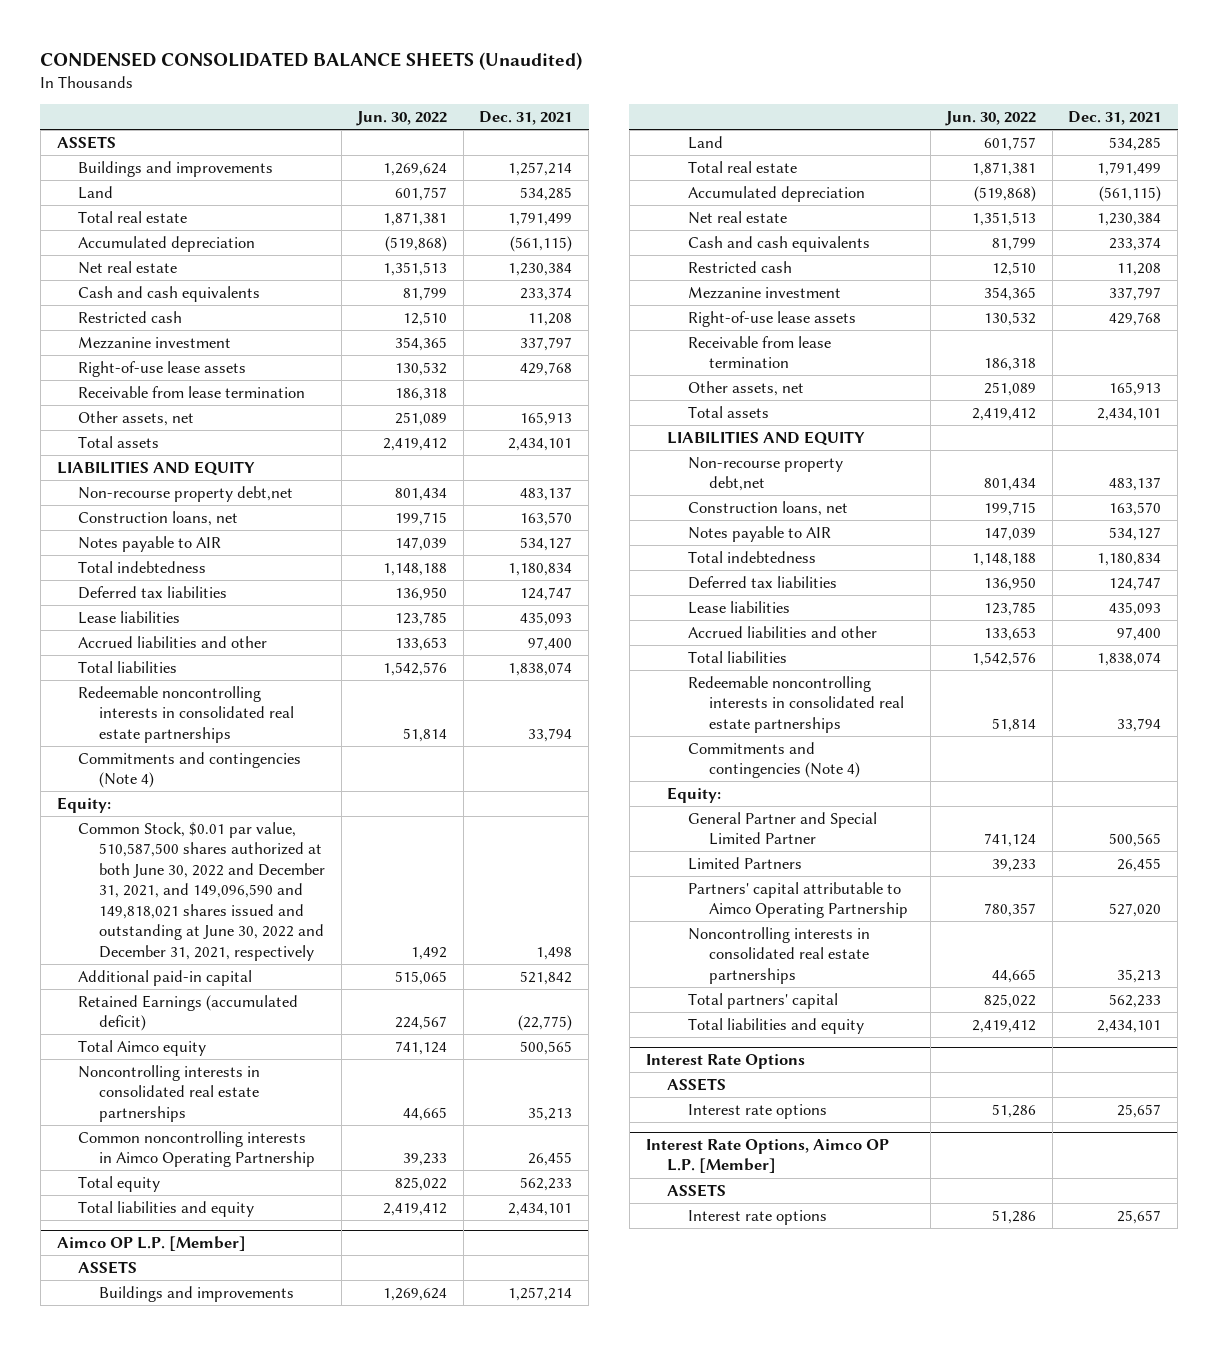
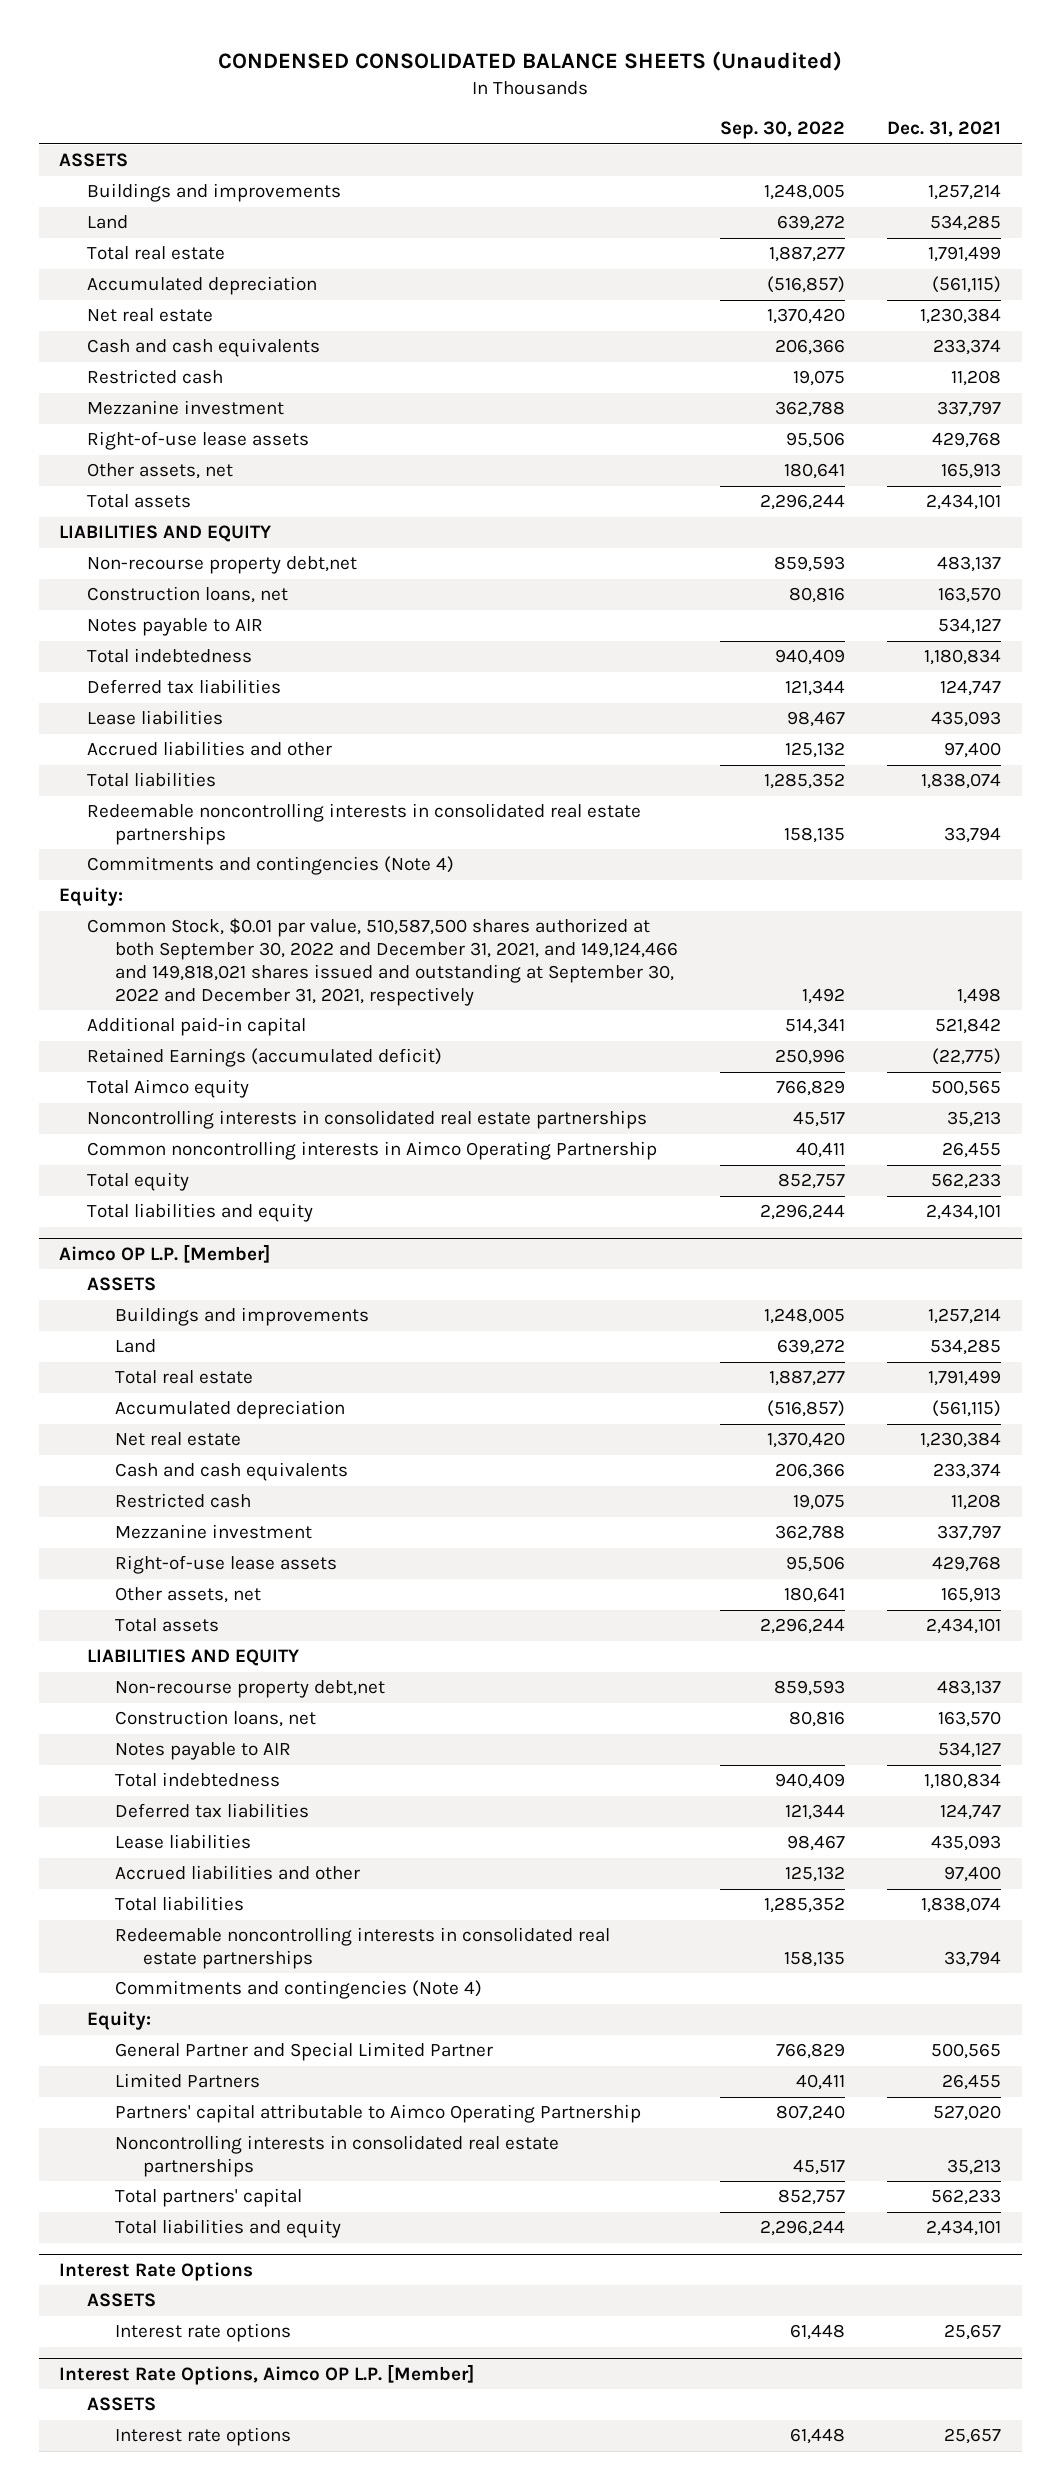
- | Jun. 30, 2022 | Dec. 31, 2021
+ | Sep. 30, 2022 | Dec. 31, 2021
- Receivable from lease termination | 186,318 |
- Common Stock, $0.01 par value, 510,587,500 shares authorized at both June 30, 2022 and December 31, 2021, and 149,096,590 and 149,818,021 shares issued and outstanding at June 30, 2022 and December 31, 2021, respectively | 1,492 | 1,498
+ Common Stock, $0.01 par value, 510,587,500 shares authorized at both September 30, 2022 and December 31, 2021, and 149,124,466 and 149,818,021 shares issued and outstanding at September 30, 2022 and December 31, 2021, respectively | 1,492 | 1,498
@ Aimco OP L.P. [Member]
- Receivable from lease termination | 186,318 |

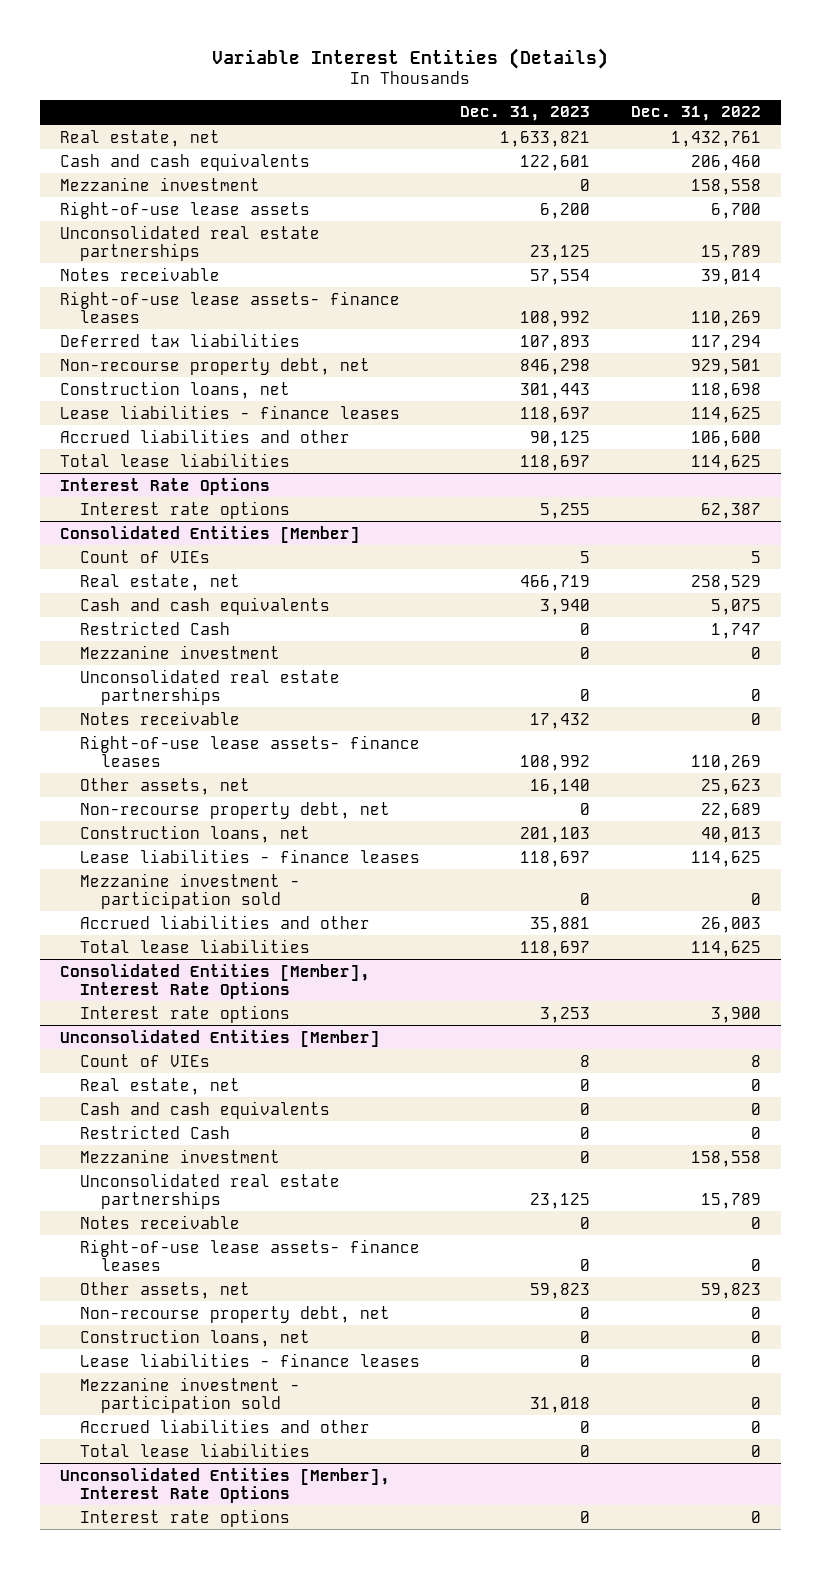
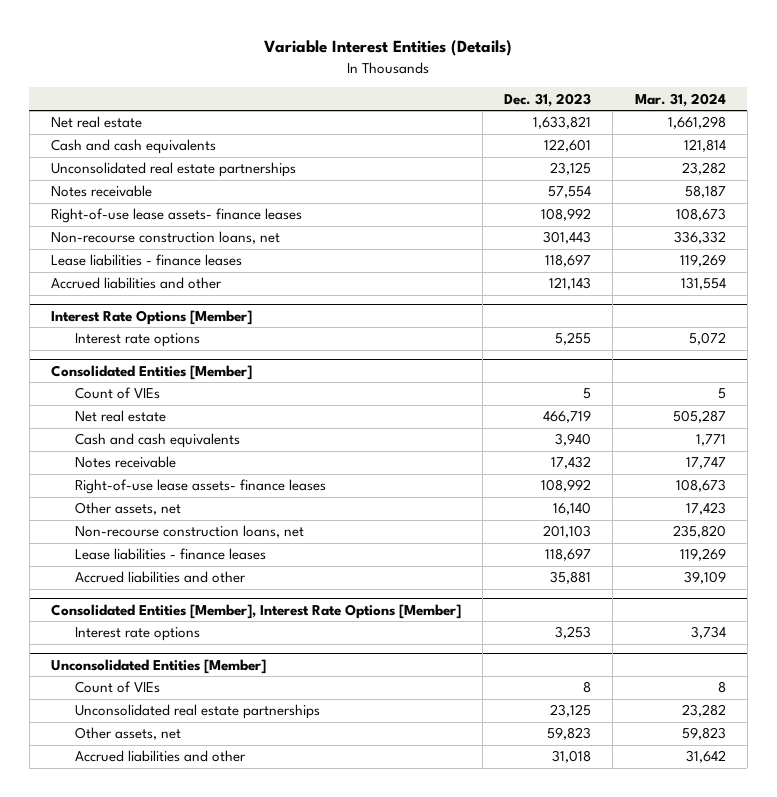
- | Dec. 31, 2023 | Dec. 31, 2022
+ | Dec. 31, 2023 | Mar. 31, 2024
- Real estate, net | 1,633,821 | 1,432,761
+ Net real estate | 1,633,821 | 1,661,298
- Mezzanine investment | 0 | 158,558
- Right-of-use lease assets | 6,200 | 6,700
- Deferred tax liabilities | 107,893 | 117,294
- Non-recourse property debt, net | 846,298 | 929,501
- Construction loans, net | 301,443 | 118,698
+ Non-recourse construction loans, net | 301,443 | 336,332
- Accrued liabilities and other | 90,125 | 106,600
- Total lease liabilities | 118,697 | 114,625
- Interest Rate Options
+ Accrued liabilities and other | 121,143 | 131,554
+ Interest Rate Options [Member]
@ Consolidated Entities [Member]
- Real estate, net | 466,719 | 258,529
+ Net real estate | 466,719 | 505,287
- Restricted Cash | 0 | 1,747
- Mezzanine investment | 0 | 0
- Unconsolidated real estate partnerships | 0 | 0
- Non-recourse property debt, net | 0 | 22,689
- Construction loans, net | 201,103 | 40,013
+ Non-recourse construction loans, net | 201,103 | 235,820
- Mezzanine investment - participation sold | 0 | 0
- Total lease liabilities | 118,697 | 114,625
- Consolidated Entities [Member], Interest Rate Options
+ Consolidated Entities [Member], Interest Rate Options [Member]
@ Unconsolidated Entities [Member]
- Real estate, net | 0 | 0
- Cash and cash equivalents | 0 | 0
- Restricted Cash | 0 | 0
- Mezzanine investment | 0 | 158,558
- Notes receivable | 0 | 0
- Right-of-use lease assets- finance leases | 0 | 0
- Non-recourse property debt, net | 0 | 0
- Construction loans, net | 0 | 0
- Lease liabilities - finance leases | 0 | 0
- Mezzanine investment - participation sold | 31,018 | 0
- Accrued liabilities and other | 0 | 0
- Total lease liabilities | 0 | 0
- Unconsolidated Entities [Member], Interest Rate Options
- Interest rate options | 0 | 0
@ Unconsolidated Entities [Member]
+ Accrued liabilities and other | 31,018 | 31,642

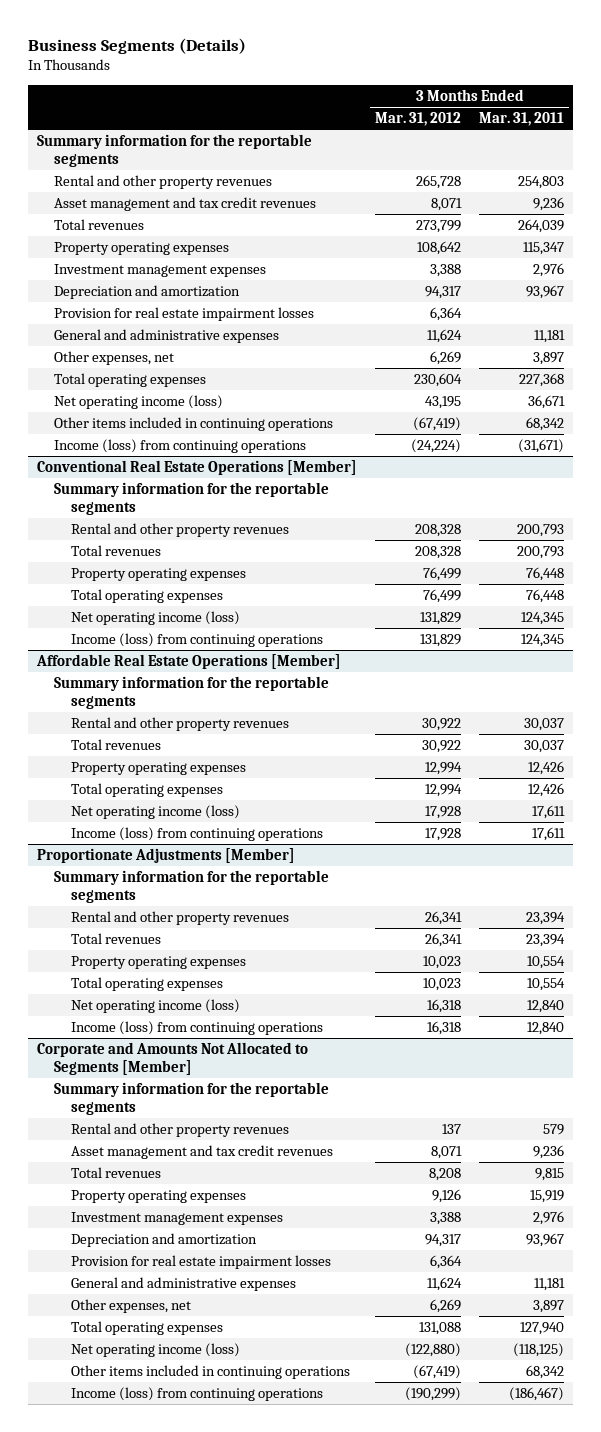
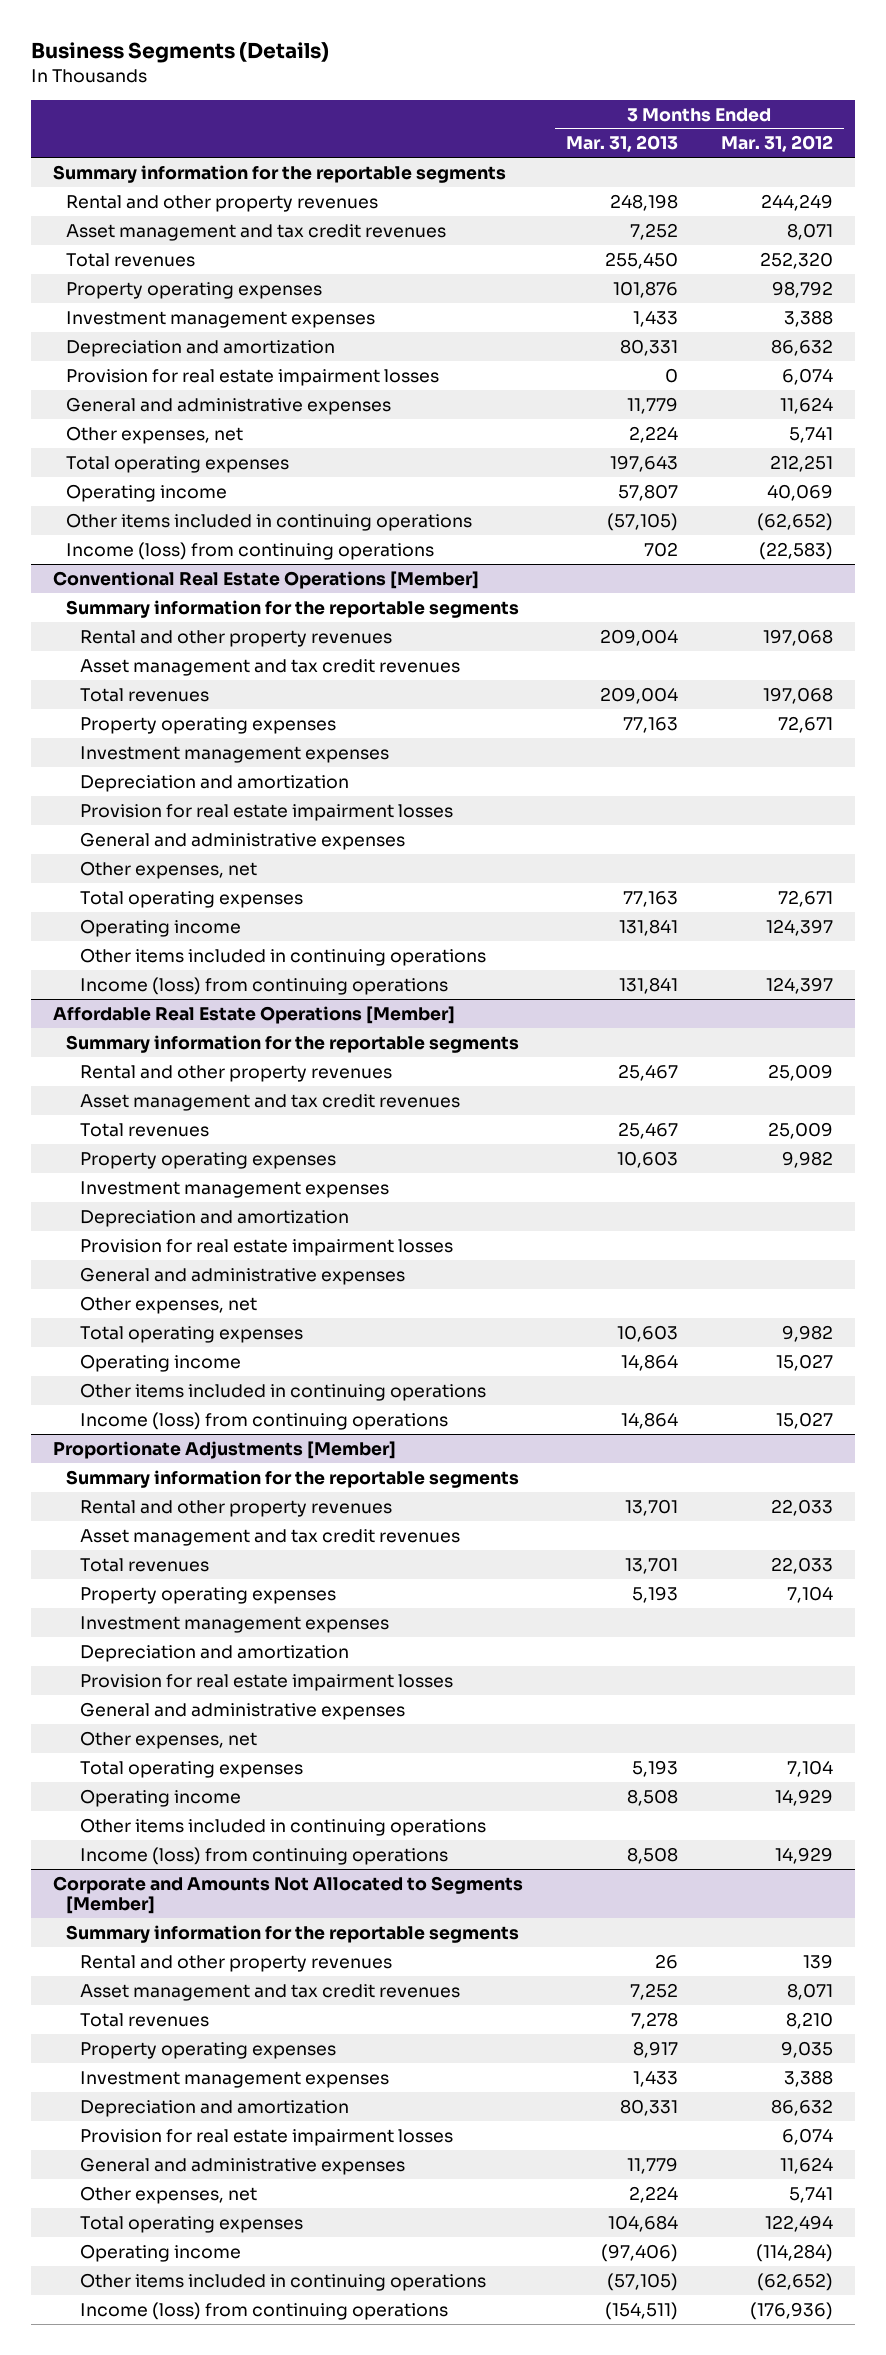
- | 3 Months Ended Mar. 31, 2012 | 3 Months Ended Mar. 31, 2011
+ | 3 Months Ended Mar. 31, 2013 | 3 Months Ended Mar. 31, 2012
- Rental and other property revenues | 265,728 | 254,803
+ Rental and other property revenues | 248,198 | 244,249
- Total revenues | 273,799 | 264,039
- Property operating expenses | 108,642 | 115,347
+ Total revenues | 255,450 | 252,320
+ Property operating expenses | 101,876 | 98,792
- Depreciation and amortization | 94,317 | 93,967
- Provision for real estate impairment losses | 6,364 |
+ Depreciation and amortization | 80,331 | 86,632
+ Provision for real estate impairment losses | 0 | 6,074
- Other expenses, net | 6,269 | 3,897
- Total operating expenses | 230,604 | 227,368
- Net operating income (loss) | 43,195 | 36,671
- Other items included in continuing operations | (67,419) | 68,342
- Income (loss) from continuing operations | (24,224) | (31,671)
+ Other expenses, net | 2,224 | 5,741
+ Total operating expenses | 197,643 | 212,251
+ Operating income | 57,807 | 40,069
+ Other items included in continuing operations | (57,105) | (62,652)
+ Income (loss) from continuing operations | 702 | (22,583)
@ Conventional Real Estate Operations [Member]
- Rental and other property revenues | 208,328 | 200,793
- Total revenues | 208,328 | 200,793
- Property operating expenses | 76,499 | 76,448
- Total operating expenses | 76,499 | 76,448
- Net operating income (loss) | 131,829 | 124,345
- Income (loss) from continuing operations | 131,829 | 124,345
+ Rental and other property revenues | 209,004 | 197,068
+ Asset management and tax credit revenues
+ Total revenues | 209,004 | 197,068
+ Property operating expenses | 77,163 | 72,671
+ Investment management expenses
+ Depreciation and amortization
+ Provision for real estate impairment losses
+ General and administrative expenses
+ Other expenses, net
+ Total operating expenses | 77,163 | 72,671
+ Operating income | 131,841 | 124,397
+ Other items included in continuing operations
+ Income (loss) from continuing operations | 131,841 | 124,397
@ Affordable Real Estate Operations [Member]
- Rental and other property revenues | 30,922 | 30,037
- Total revenues | 30,922 | 30,037
- Property operating expenses | 12,994 | 12,426
- Total operating expenses | 12,994 | 12,426
- Net operating income (loss) | 17,928 | 17,611
- Income (loss) from continuing operations | 17,928 | 17,611
+ Rental and other property revenues | 25,467 | 25,009
+ Asset management and tax credit revenues
+ Total revenues | 25,467 | 25,009
+ Property operating expenses | 10,603 | 9,982
+ Investment management expenses
+ Depreciation and amortization
+ Provision for real estate impairment losses
+ General and administrative expenses
+ Other expenses, net
+ Total operating expenses | 10,603 | 9,982
+ Operating income | 14,864 | 15,027
+ Other items included in continuing operations
+ Income (loss) from continuing operations | 14,864 | 15,027
@ Proportionate Adjustments [Member]
- Rental and other property revenues | 26,341 | 23,394
- Total revenues | 26,341 | 23,394
- Property operating expenses | 10,023 | 10,554
- Total operating expenses | 10,023 | 10,554
- Net operating income (loss) | 16,318 | 12,840
- Income (loss) from continuing operations | 16,318 | 12,840
+ Rental and other property revenues | 13,701 | 22,033
+ Asset management and tax credit revenues
+ Total revenues | 13,701 | 22,033
+ Property operating expenses | 5,193 | 7,104
+ Investment management expenses
+ Depreciation and amortization
+ Provision for real estate impairment losses
+ General and administrative expenses
+ Other expenses, net
+ Total operating expenses | 5,193 | 7,104
+ Operating income | 8,508 | 14,929
+ Other items included in continuing operations
+ Income (loss) from continuing operations | 8,508 | 14,929
@ Corporate and Amounts Not Allocated to Segments [Member]
- Rental and other property revenues | 137 | 579
+ Rental and other property revenues | 26 | 139
- Total revenues | 8,208 | 9,815
- Property operating expenses | 9,126 | 15,919
+ Total revenues | 7,278 | 8,210
+ Property operating expenses | 8,917 | 9,035
- Depreciation and amortization | 94,317 | 93,967
- Provision for real estate impairment losses | 6,364 |
+ Depreciation and amortization | 80,331 | 86,632
+ Provision for real estate impairment losses | | 6,074
- Other expenses, net | 6,269 | 3,897
- Total operating expenses | 131,088 | 127,940
- Net operating income (loss) | (122,880) | (118,125)
- Other items included in continuing operations | (67,419) | 68,342
- Income (loss) from continuing operations | (190,299) | (186,467)
+ Other expenses, net | 2,224 | 5,741
+ Total operating expenses | 104,684 | 122,494
+ Operating income | (97,406) | (114,284)
+ Other items included in continuing operations | (57,105) | (62,652)
+ Income (loss) from continuing operations | (154,511) | (176,936)

